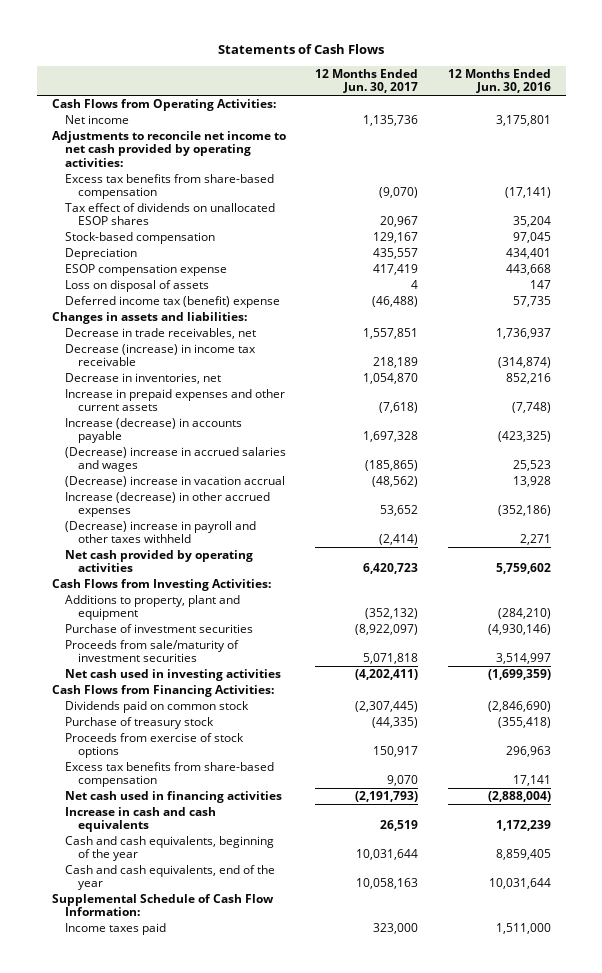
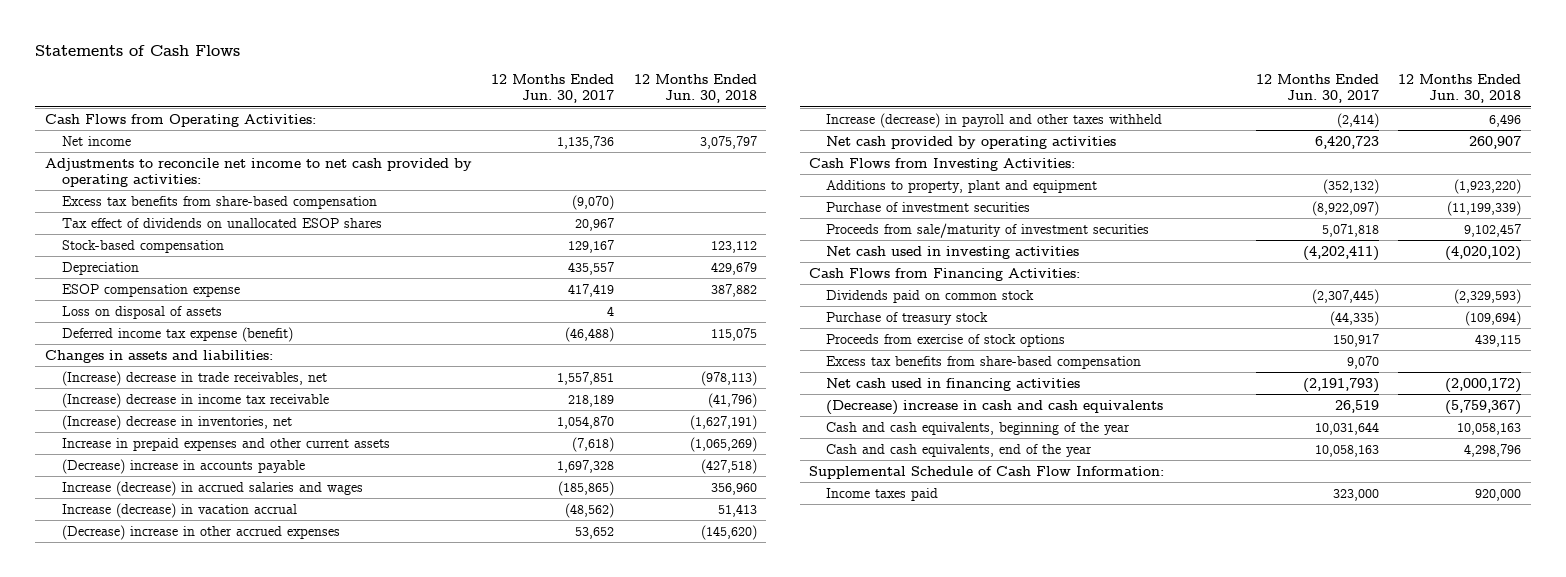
- | 12 Months Ended Jun. 30, 2017 | 12 Months Ended Jun. 30, 2016
+ | 12 Months Ended Jun. 30, 2017 | 12 Months Ended Jun. 30, 2018
- Deferred income tax (benefit) expense | (46,488) | 57,735
+ Deferred income tax expense (benefit) | (46,488) | 115,075
- Decrease in trade receivables, net | 1,557,851 | 1,736,937
- Decrease (increase) in income tax receivable | 218,189 | (314,874)
- Decrease in inventories, net | 1,054,870 | 852,216
+ (Increase) decrease in trade receivables, net | 1,557,851 | (978,113)
+ (Increase) decrease in income tax receivable | 218,189 | (41,796)
+ (Increase) decrease in inventories, net | 1,054,870 | (1,627,191)
- Increase (decrease) in accounts payable | 1,697,328 | (423,325)
- (Decrease) increase in accrued salaries and wages | (185,865) | 25,523
- (Decrease) increase in vacation accrual | (48,562) | 13,928
- Increase (decrease) in other accrued expenses | 53,652 | (352,186)
- (Decrease) increase in payroll and other taxes withheld | (2,414) | 2,271
+ (Decrease) increase in accounts payable | 1,697,328 | (427,518)
+ Increase (decrease) in accrued salaries and wages | (185,865) | 356,960
+ Increase (decrease) in vacation accrual | (48,562) | 51,413
+ (Decrease) increase in other accrued expenses | 53,652 | (145,620)
+ Increase (decrease) in payroll and other taxes withheld | (2,414) | 6,496
- Increase in cash and cash equivalents | 26,519 | 1,172,239
+ (Decrease) increase in cash and cash equivalents | 26,519 | (5,759,367)

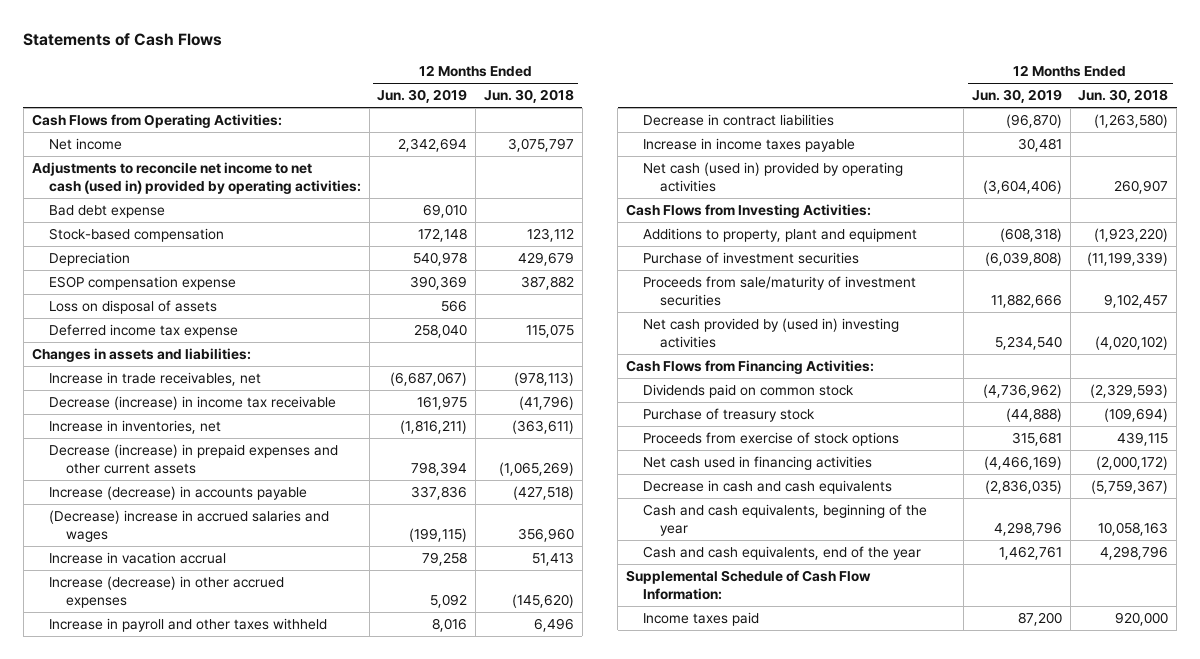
- | 12 Months Ended Jun. 30, 2017 | 12 Months Ended Jun. 30, 2018
+ | 12 Months Ended Jun. 30, 2019 | 12 Months Ended Jun. 30, 2018
- Adjustments to reconcile net income to net cash provided by operating activities:
- Excess tax benefits from share-based compensation | (9,070) |
- Tax effect of dividends on unallocated ESOP shares | 20,967 |
+ Adjustments to reconcile net income to net cash (used in) provided by operating activities:
+ Bad debt expense | 69,010 |
- Deferred income tax expense (benefit) | (46,488) | 115,075
+ Deferred income tax expense | 258,040 | 115,075
- (Increase) decrease in trade receivables, net | 1,557,851 | (978,113)
- (Increase) decrease in income tax receivable | 218,189 | (41,796)
- (Increase) decrease in inventories, net | 1,054,870 | (1,627,191)
- Increase in prepaid expenses and other current assets | (7,618) | (1,065,269)
- (Decrease) increase in accounts payable | 1,697,328 | (427,518)
- Increase (decrease) in accrued salaries and wages | (185,865) | 356,960
- Increase (decrease) in vacation accrual | (48,562) | 51,413
- (Decrease) increase in other accrued expenses | 53,652 | (145,620)
- Increase (decrease) in payroll and other taxes withheld | (2,414) | 6,496
- Net cash provided by operating activities | 6,420,723 | 260,907
+ Increase in trade receivables, net | (6,687,067) | (978,113)
+ Decrease (increase) in income tax receivable | 161,975 | (41,796)
+ Increase in inventories, net | (1,816,211) | (363,611)
+ Decrease (increase) in prepaid expenses and other current assets | 798,394 | (1,065,269)
+ Increase (decrease) in accounts payable | 337,836 | (427,518)
+ (Decrease) increase in accrued salaries and wages | (199,115) | 356,960
+ Increase in vacation accrual | 79,258 | 51,413
+ Increase (decrease) in other accrued expenses | 5,092 | (145,620)
+ Increase in payroll and other taxes withheld | 8,016 | 6,496
+ Decrease in contract liabilities | (96,870) | (1,263,580)
+ Increase in income taxes payable | 30,481 |
+ Net cash (used in) provided by operating activities | (3,604,406) | 260,907
- Net cash used in investing activities | (4,202,411) | (4,020,102)
+ Net cash provided by (used in) investing activities | 5,234,540 | (4,020,102)
- Excess tax benefits from share-based compensation | 9,070 |
- (Decrease) increase in cash and cash equivalents | 26,519 | (5,759,367)
+ Decrease in cash and cash equivalents | (2,836,035) | (5,759,367)

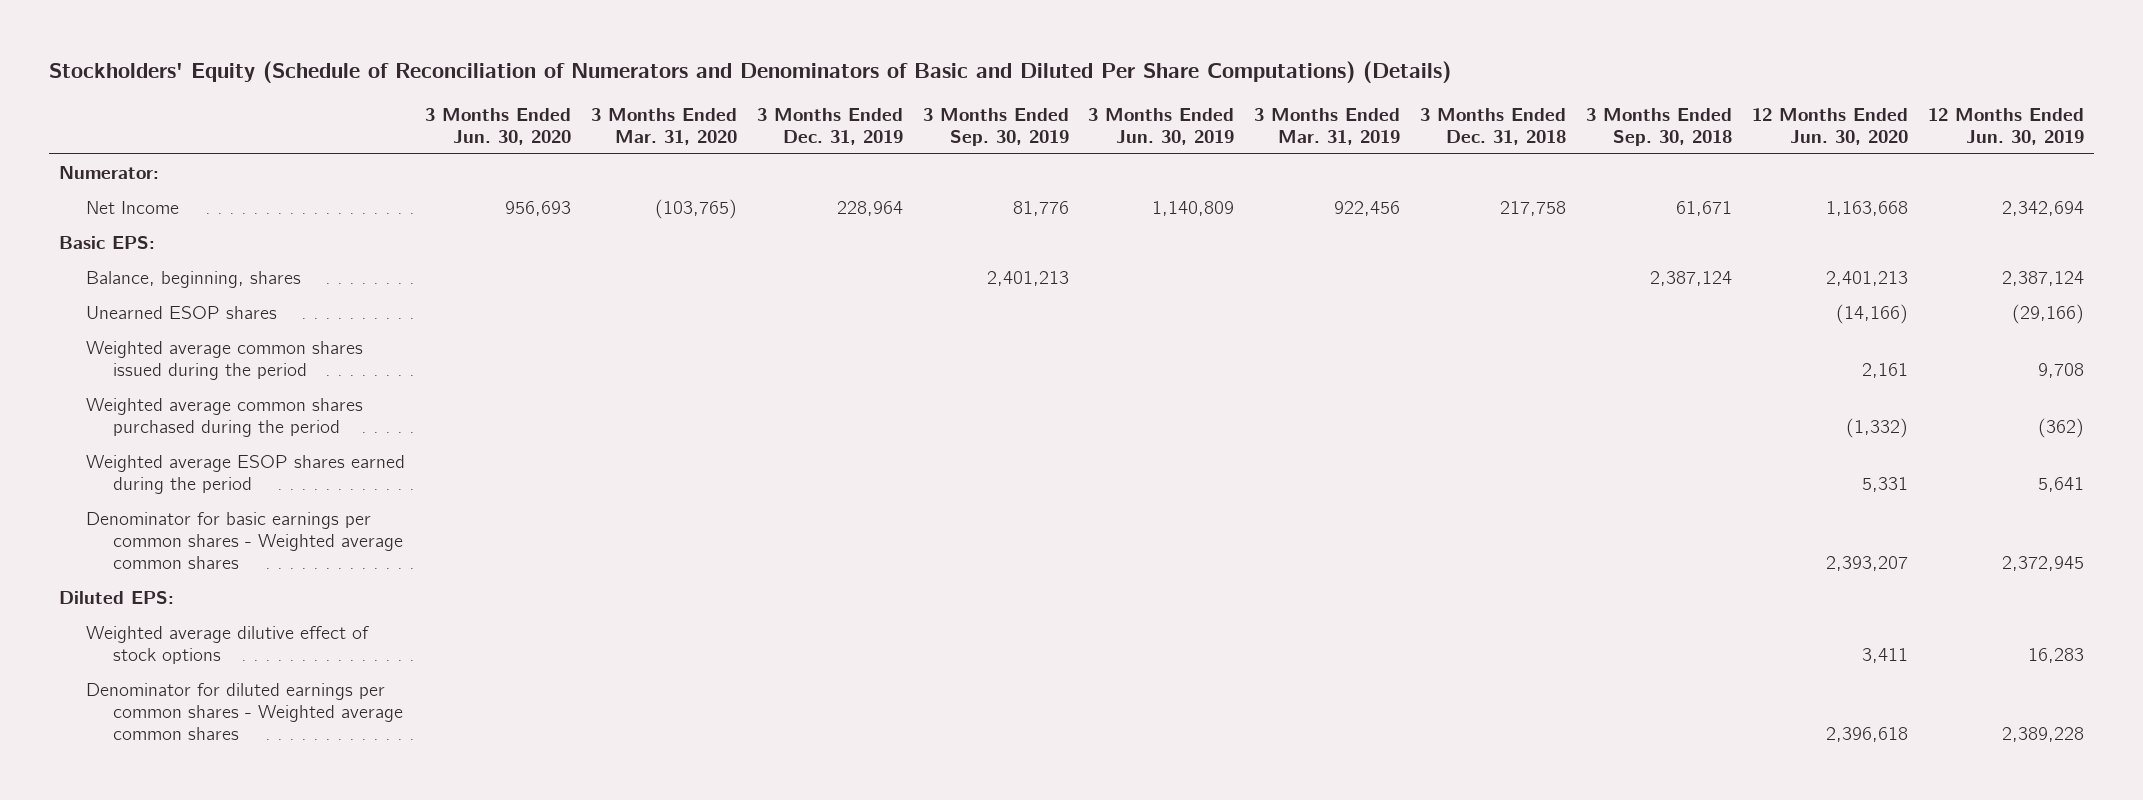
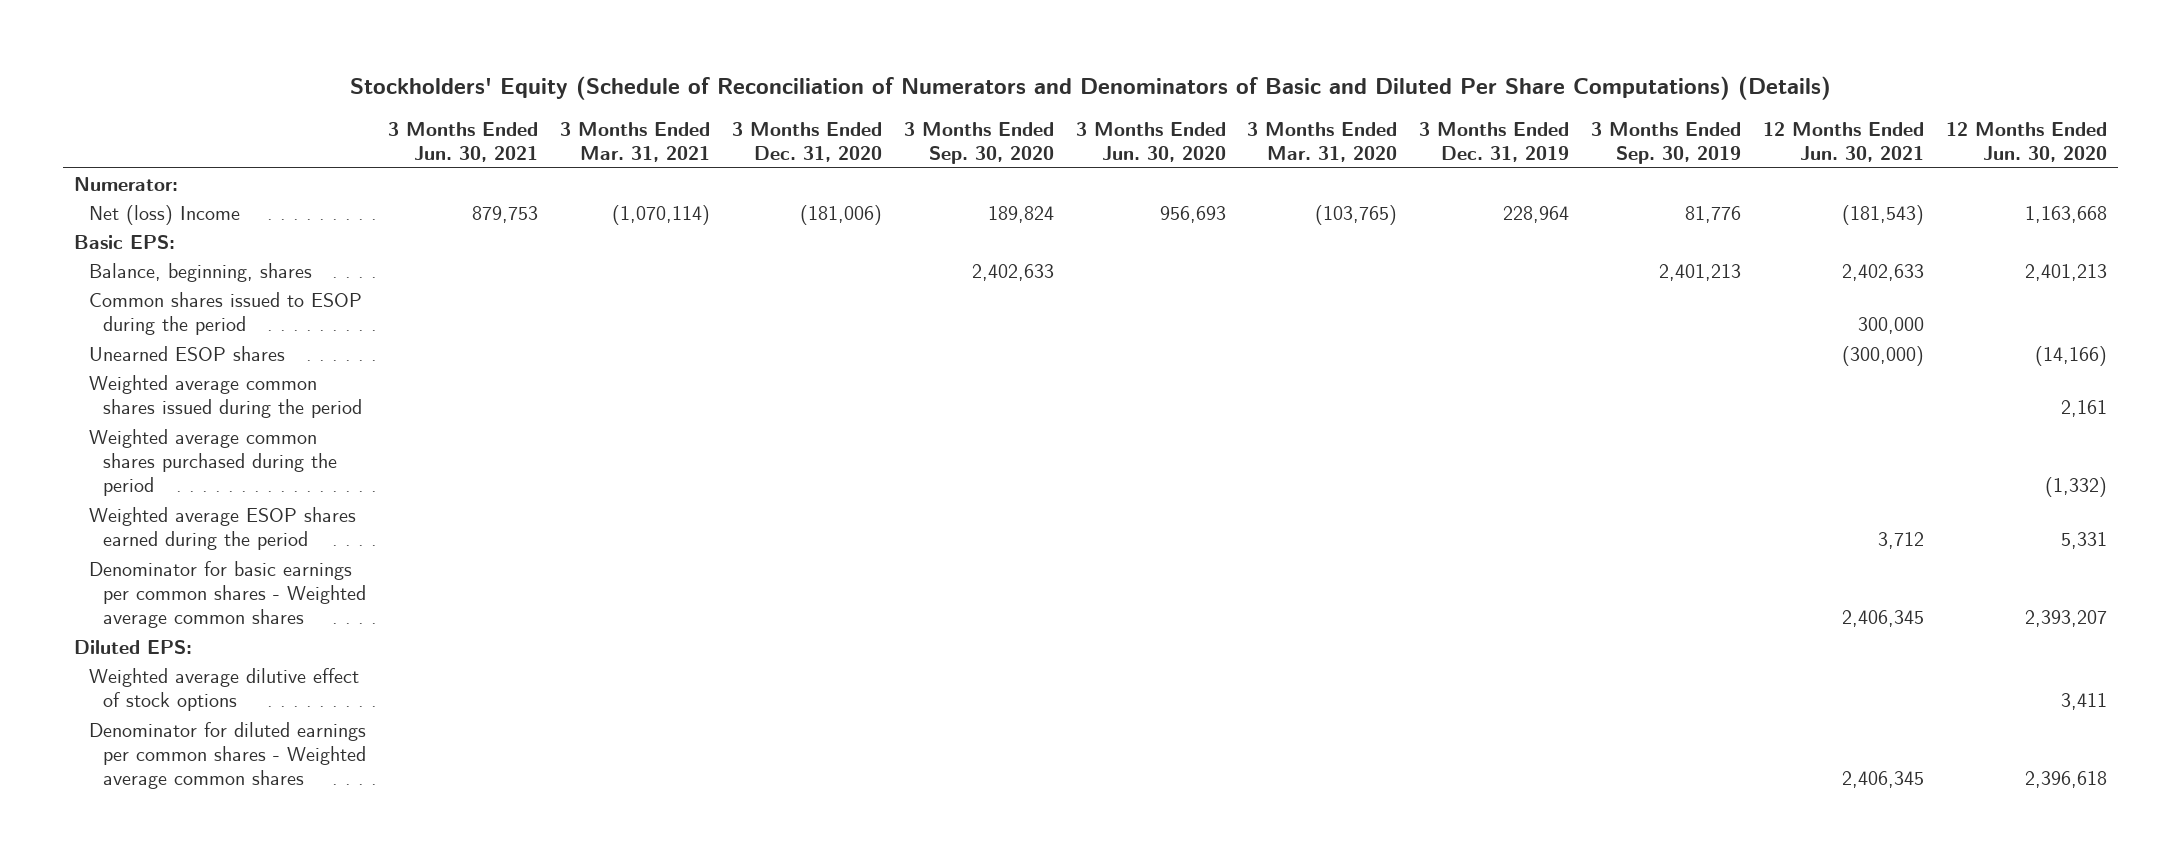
- | 3 Months Ended Jun. 30, 2020 | 3 Months Ended Mar. 31, 2020 | 3 Months Ended Dec. 31, 2019 | 3 Months Ended Sep. 30, 2019 | 3 Months Ended Jun. 30, 2019 | 3 Months Ended Mar. 31, 2019 | 3 Months Ended Dec. 31, 2018 | 3 Months Ended Sep. 30, 2018 | 12 Months Ended Jun. 30, 2020 | 12 Months Ended Jun. 30, 2019
+ | 3 Months Ended Jun. 30, 2021 | 3 Months Ended Mar. 31, 2021 | 3 Months Ended Dec. 31, 2020 | 3 Months Ended Sep. 30, 2020 | 3 Months Ended Jun. 30, 2020 | 3 Months Ended Mar. 31, 2020 | 3 Months Ended Dec. 31, 2019 | 3 Months Ended Sep. 30, 2019 | 12 Months Ended Jun. 30, 2021 | 12 Months Ended Jun. 30, 2020
- Net Income | 956,693 | (103,765) | 228,964 | 81,776 | 1,140,809 | 922,456 | 217,758 | 61,671 | 1,163,668 | 2,342,694
+ Net (loss) Income | 879,753 | (1,070,114) | (181,006) | 189,824 | 956,693 | (103,765) | 228,964 | 81,776 | (181,543) | 1,163,668
+ Common shares issued to ESOP during the period | | | | | | | | | 300,000 |

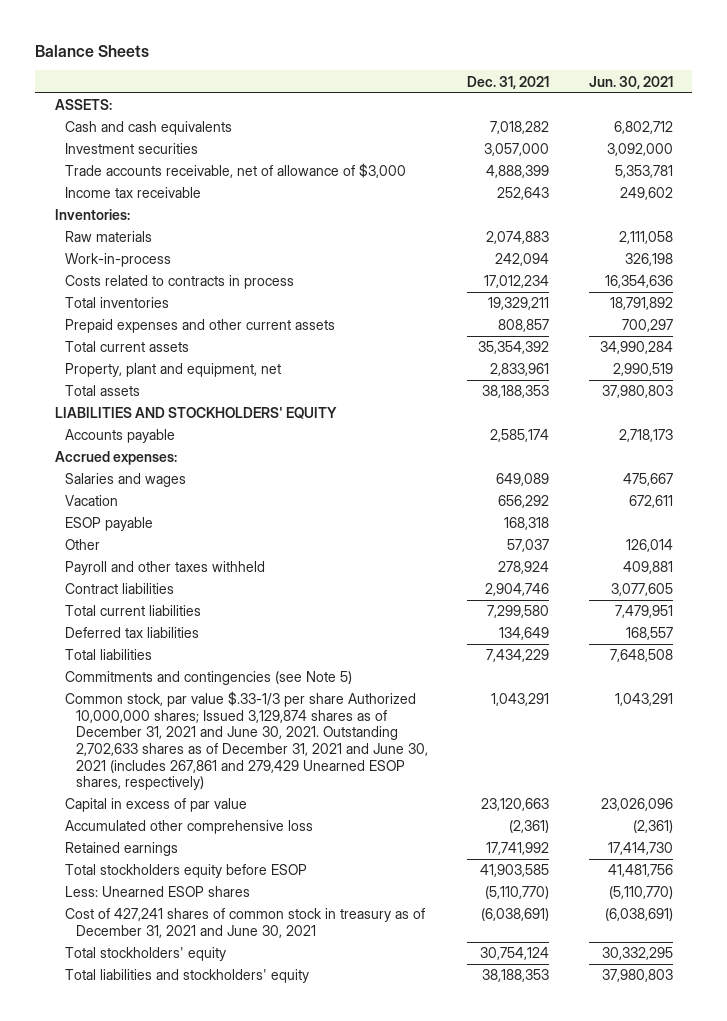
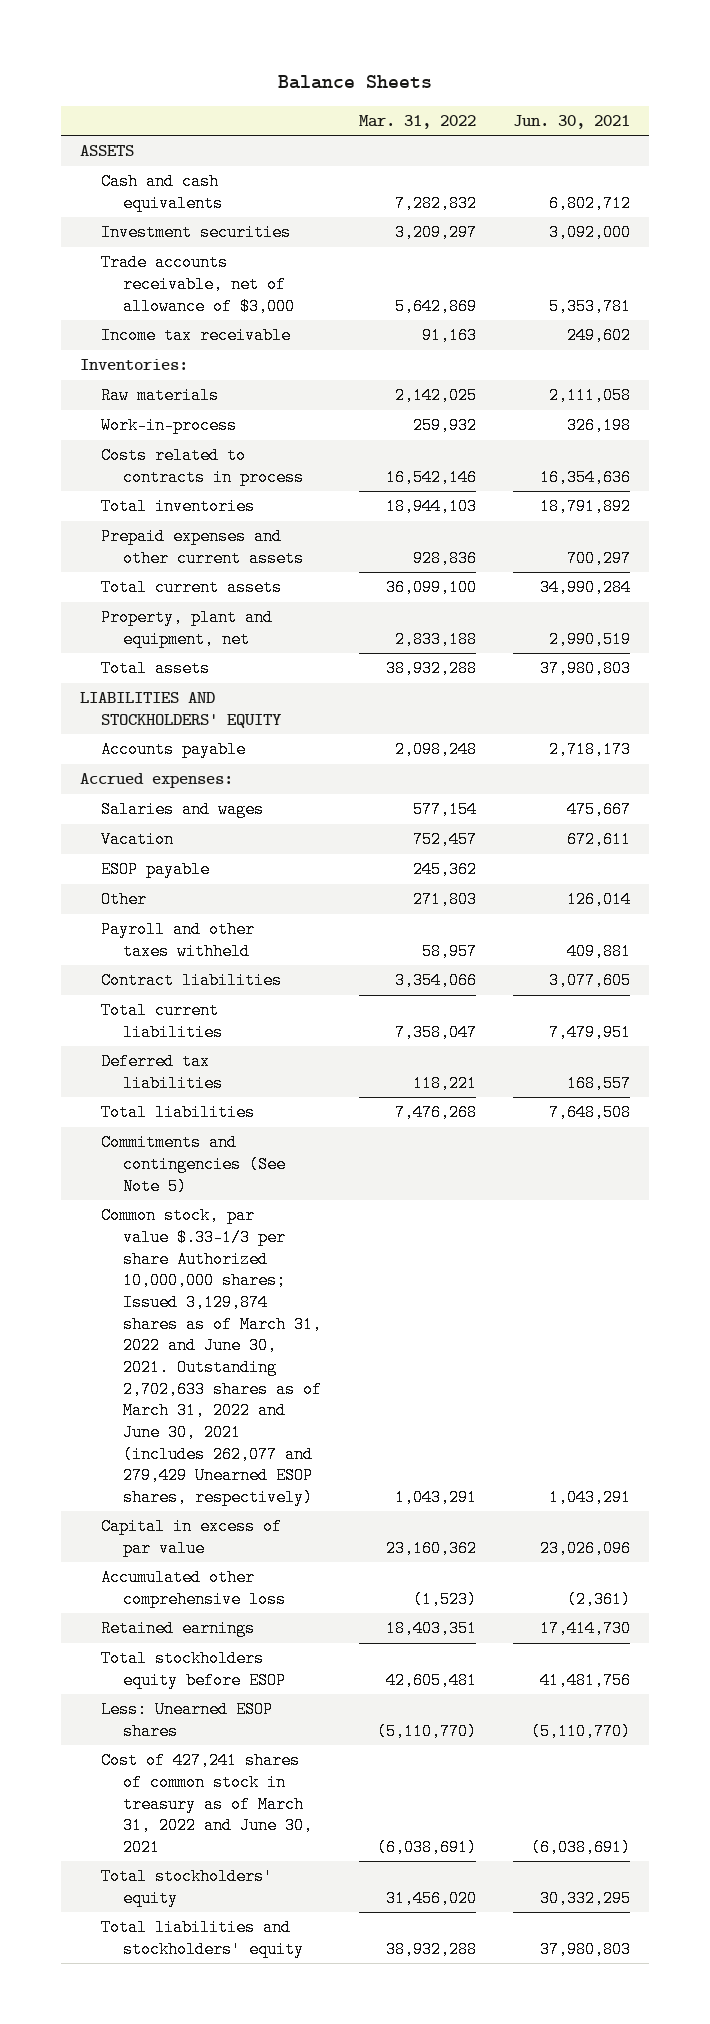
- | Dec. 31, 2021 | Jun. 30, 2021
+ | Mar. 31, 2022 | Jun. 30, 2021
- ASSETS:
+ ASSETS
- Commitments and contingencies (see Note 5)
- Common stock, par value $.33-1/3 per share Authorized 10,000,000 shares; Issued 3,129,874 shares as of December 31, 2021 and June 30, 2021. Outstanding 2,702,633 shares as of December 31, 2021 and June 30, 2021 (includes 267,861 and 279,429 Unearned ESOP shares, respectively) | 1,043,291 | 1,043,291
+ Commitments and contingencies (See Note 5)
+ Common stock, par value $.33-1/3 per share Authorized 10,000,000 shares; Issued 3,129,874 shares as of March 31, 2022 and June 30, 2021. Outstanding 2,702,633 shares as of March 31, 2022 and June 30, 2021 (includes 262,077 and 279,429 Unearned ESOP shares, respectively) | 1,043,291 | 1,043,291
- Cost of 427,241 shares of common stock in treasury as of December 31, 2021 and June 30, 2021 | (6,038,691) | (6,038,691)
+ Cost of 427,241 shares of common stock in treasury as of March 31, 2022 and June 30, 2021 | (6,038,691) | (6,038,691)

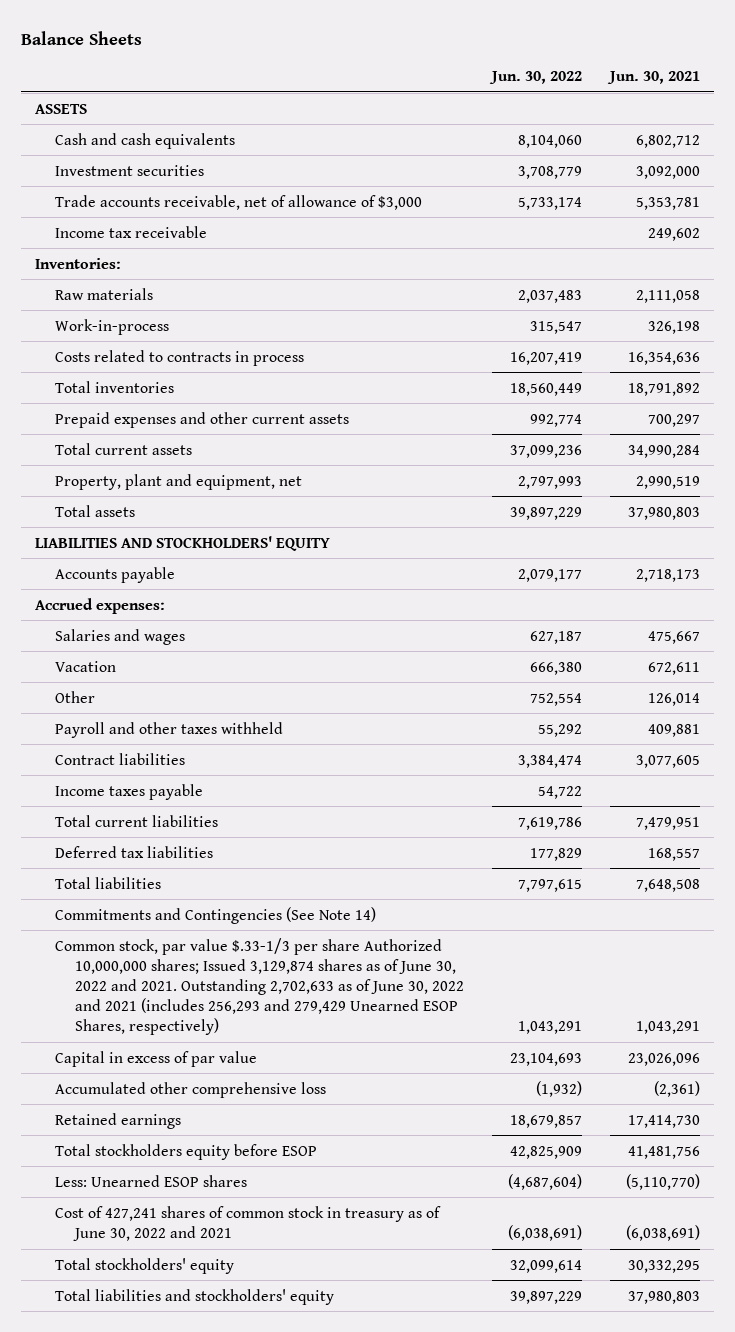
- | Mar. 31, 2022 | Jun. 30, 2021
+ | Jun. 30, 2022 | Jun. 30, 2021
- ESOP payable | 245,362 |
+ Income taxes payable | 54,722 |
- Commitments and contingencies (See Note 5)
- Common stock, par value $.33-1/3 per share Authorized 10,000,000 shares; Issued 3,129,874 shares as of March 31, 2022 and June 30, 2021. Outstanding 2,702,633 shares as of March 31, 2022 and June 30, 2021 (includes 262,077 and 279,429 Unearned ESOP shares, respectively) | 1,043,291 | 1,043,291
+ Commitments and Contingencies (See Note 14)
+ Common stock, par value $.33-1/3 per share Authorized 10,000,000 shares; Issued 3,129,874 shares as of June 30, 2022 and 2021. Outstanding 2,702,633 as of June 30, 2022 and 2021 (includes 256,293 and 279,429 Unearned ESOP Shares, respectively) | 1,043,291 | 1,043,291
- Cost of 427,241 shares of common stock in treasury as of March 31, 2022 and June 30, 2021 | (6,038,691) | (6,038,691)
+ Cost of 427,241 shares of common stock in treasury as of June 30, 2022 and 2021 | (6,038,691) | (6,038,691)

